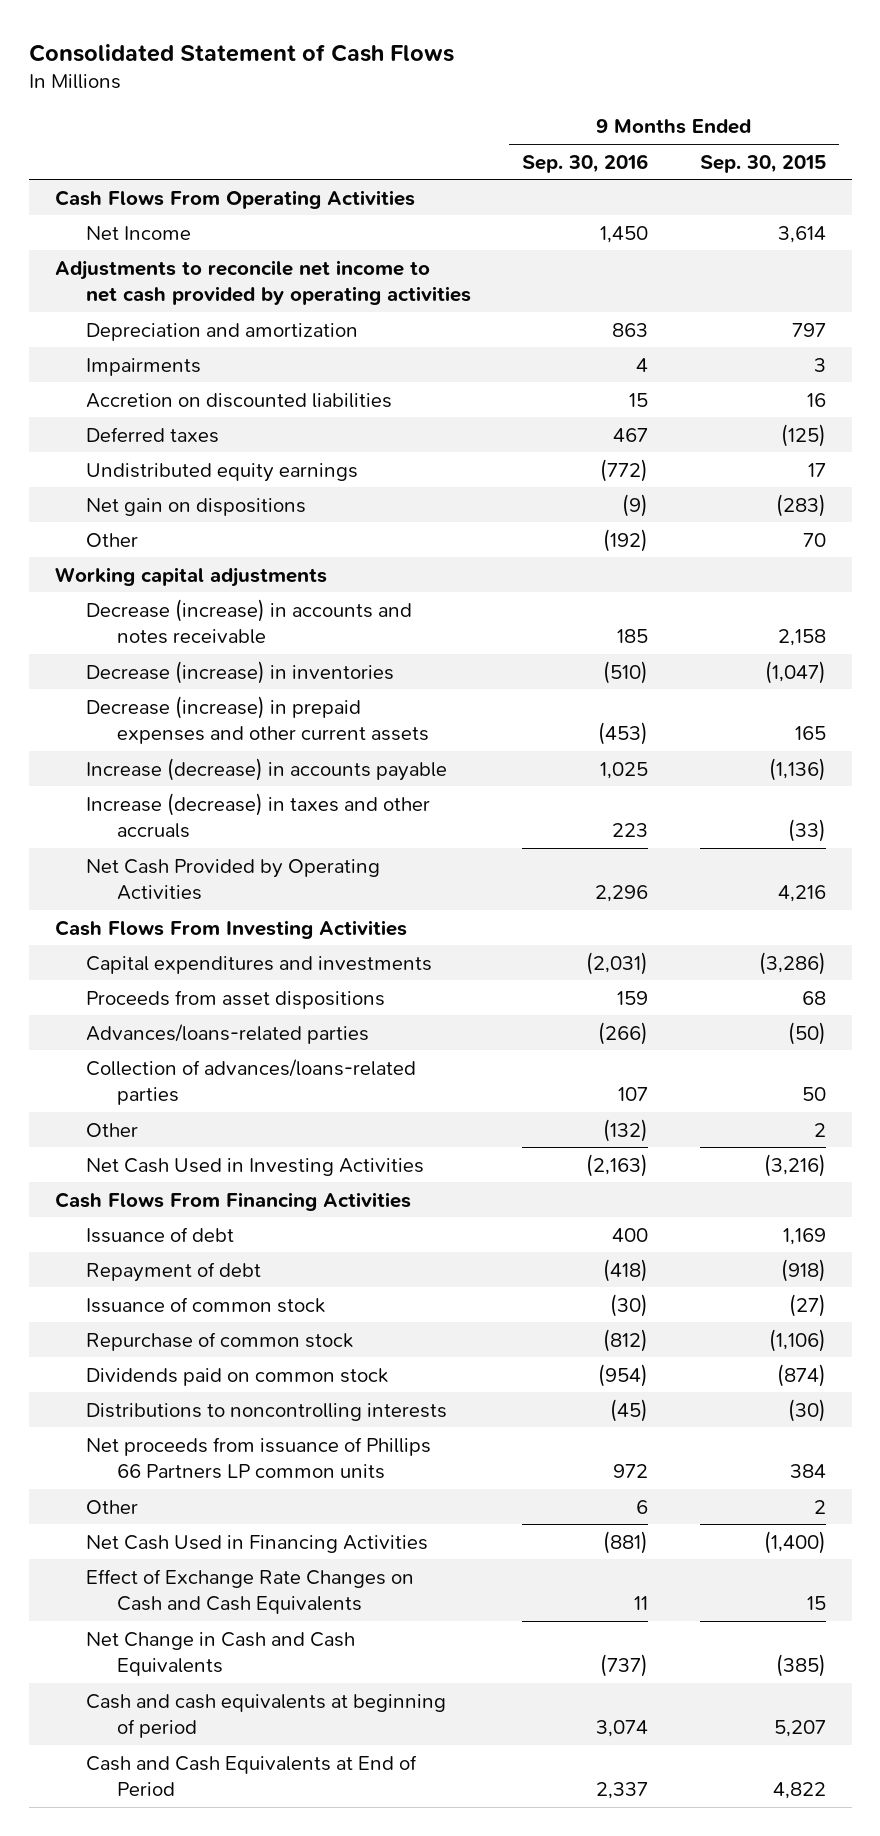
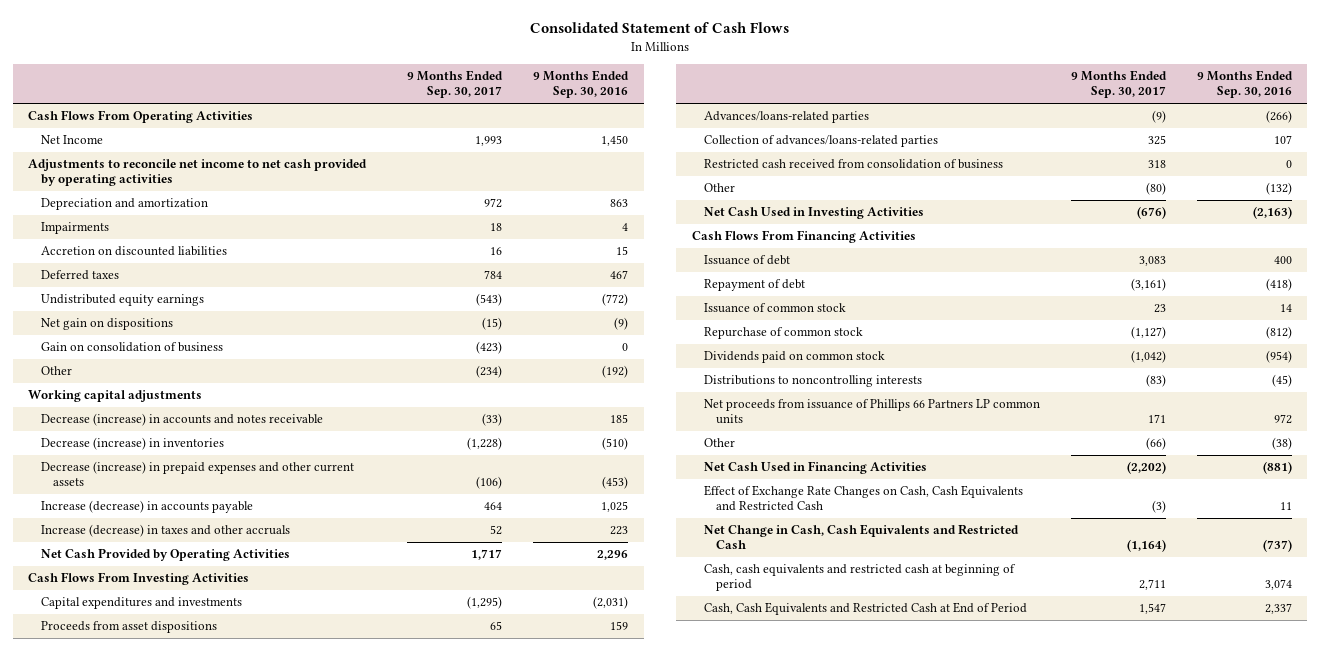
- | 9 Months Ended Sep. 30, 2016 | 9 Months Ended Sep. 30, 2015
+ | 9 Months Ended Sep. 30, 2017 | 9 Months Ended Sep. 30, 2016
+ Gain on consolidation of business | (423) | 0
+ Restricted cash received from consolidation of business | 318 | 0
- Issuance of common stock | (30) | (27)
+ Issuance of common stock | 23 | 14
- Other | 6 | 2
+ Other | (66) | (38)
- Effect of Exchange Rate Changes on Cash and Cash Equivalents | 11 | 15
- Net Change in Cash and Cash Equivalents | (737) | (385)
- Cash and cash equivalents at beginning of period | 3,074 | 5,207
- Cash and Cash Equivalents at End of Period | 2,337 | 4,822
+ Effect of Exchange Rate Changes on Cash, Cash Equivalents and Restricted Cash | (3) | 11
+ Net Change in Cash, Cash Equivalents and Restricted Cash | (1,164) | (737)
+ Cash, cash equivalents and restricted cash at beginning of period | 2,711 | 3,074
+ Cash, Cash Equivalents and Restricted Cash at End of Period | 1,547 | 2,337

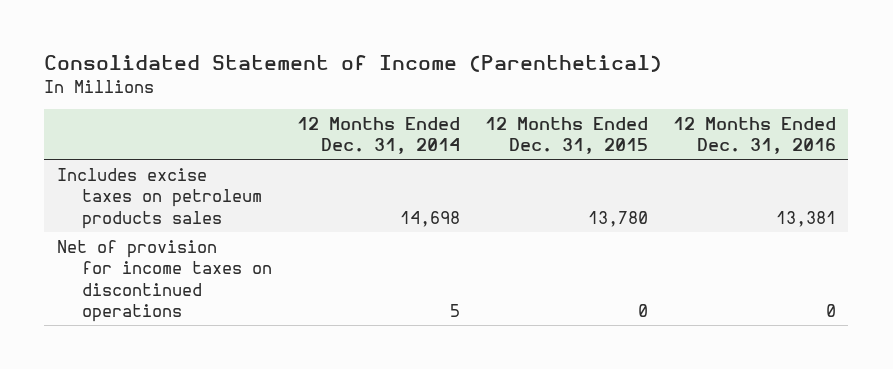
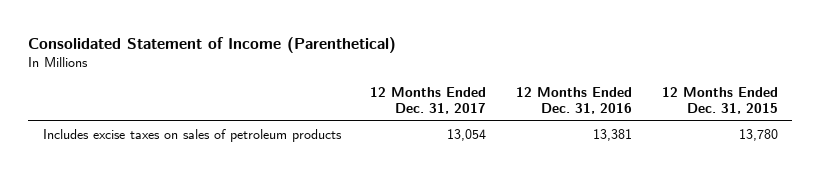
- | 12 Months Ended Dec. 31, 2014 | 12 Months Ended Dec. 31, 2015 | 12 Months Ended Dec. 31, 2016
+ | 12 Months Ended Dec. 31, 2017 | 12 Months Ended Dec. 31, 2016 | 12 Months Ended Dec. 31, 2015
- Includes excise taxes on petroleum products sales | 14,698 | 13,780 | 13,381
- Net of provision for income taxes on discontinued operations | 5 | 0 | 0
+ Includes excise taxes on sales of petroleum products | 13,054 | 13,381 | 13,780

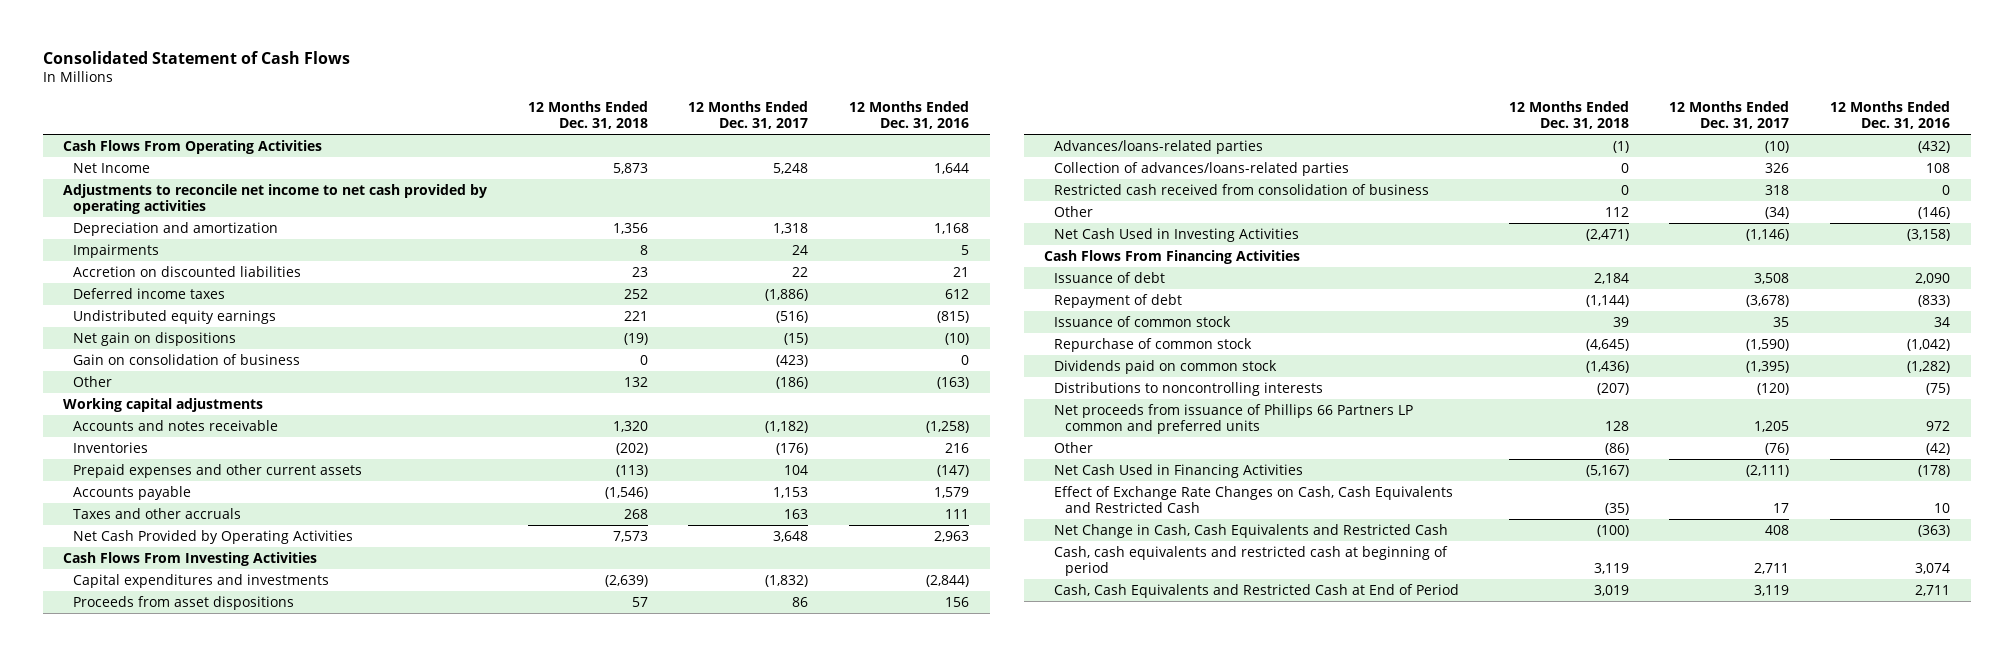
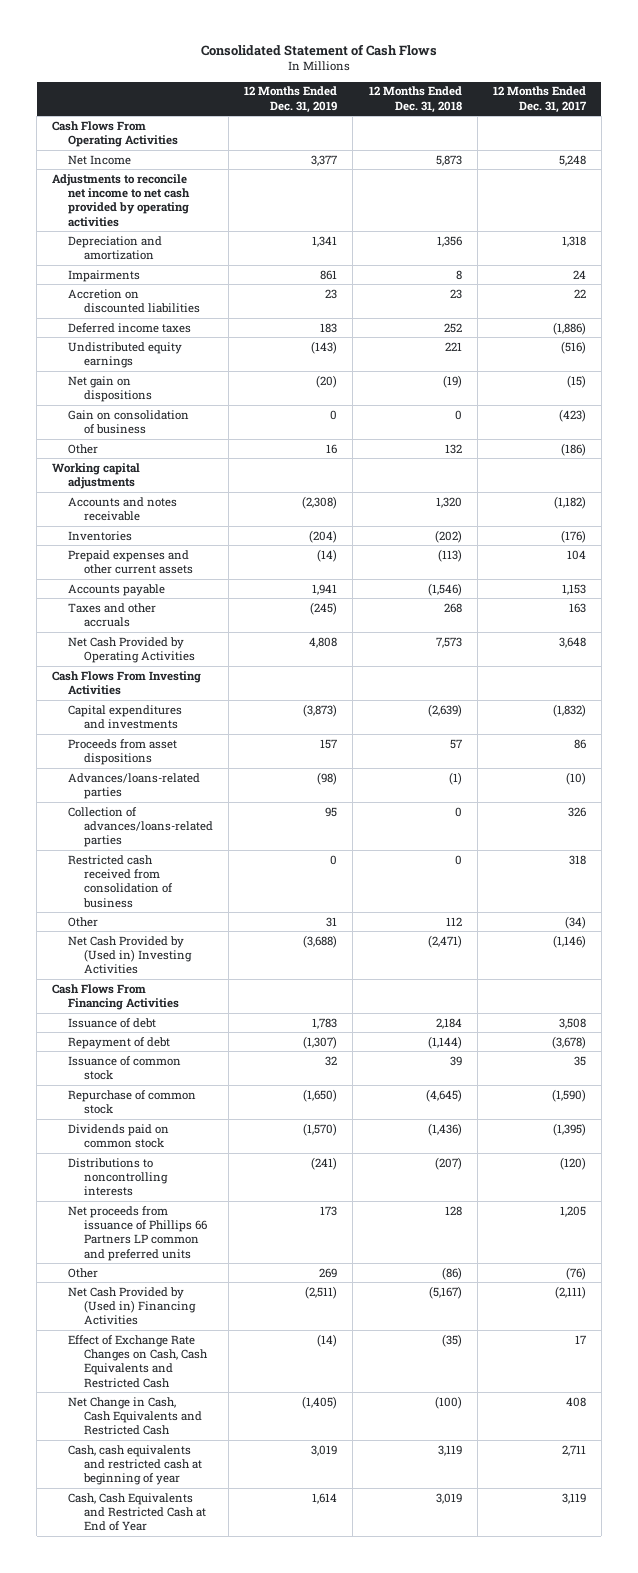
- | 12 Months Ended Dec. 31, 2018 | 12 Months Ended Dec. 31, 2017 | 12 Months Ended Dec. 31, 2016
+ | 12 Months Ended Dec. 31, 2019 | 12 Months Ended Dec. 31, 2018 | 12 Months Ended Dec. 31, 2017
- Net Cash Used in Investing Activities | (2,471) | (1,146) | (3,158)
+ Net Cash Provided by (Used in) Investing Activities | (3,688) | (2,471) | (1,146)
- Net Cash Used in Financing Activities | (5,167) | (2,111) | (178)
+ Net Cash Provided by (Used in) Financing Activities | (2,511) | (5,167) | (2,111)
- Cash, cash equivalents and restricted cash at beginning of period | 3,119 | 2,711 | 3,074
- Cash, Cash Equivalents and Restricted Cash at End of Period | 3,019 | 3,119 | 2,711
+ Cash, cash equivalents and restricted cash at beginning of year | 3,019 | 3,119 | 2,711
+ Cash, Cash Equivalents and Restricted Cash at End of Year | 1,614 | 3,019 | 3,119

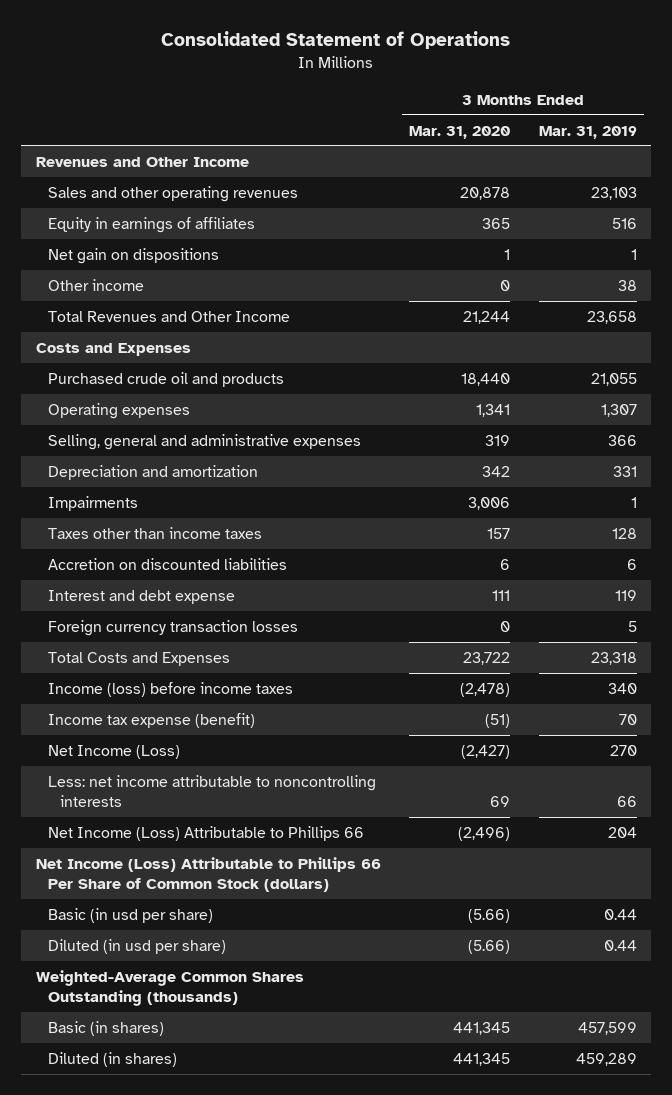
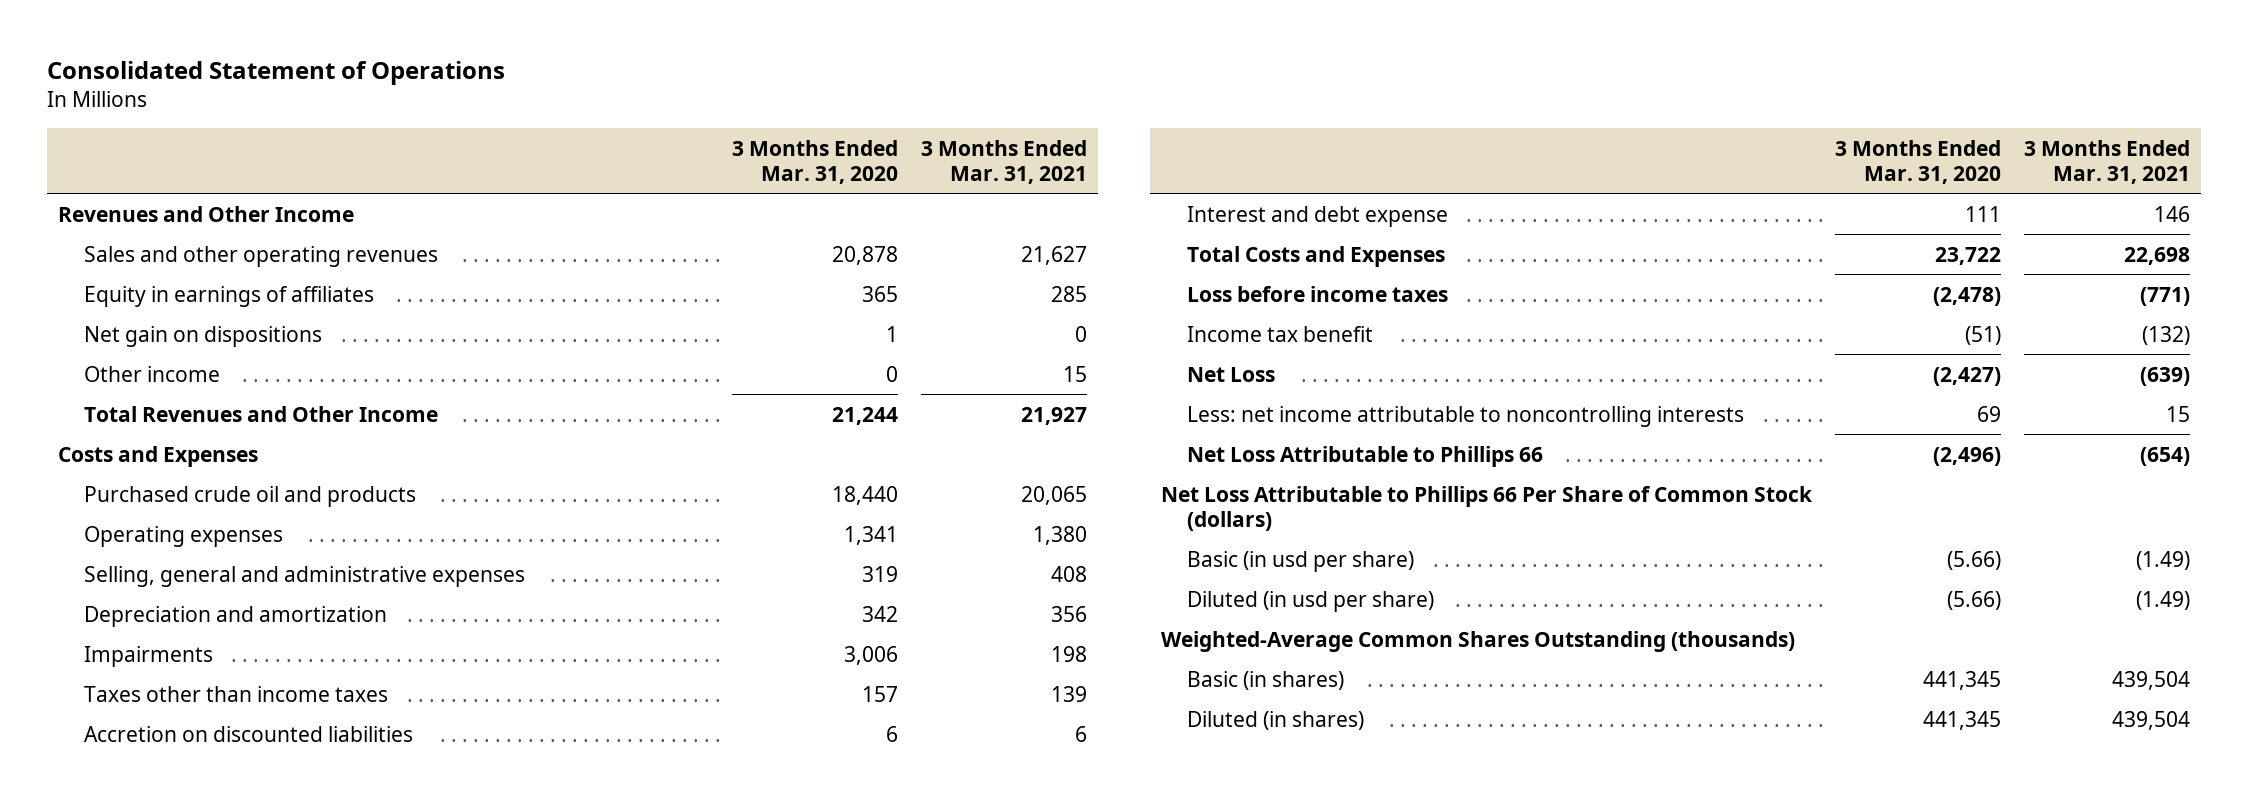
- | 3 Months Ended Mar. 31, 2020 | 3 Months Ended Mar. 31, 2019
+ | 3 Months Ended Mar. 31, 2020 | 3 Months Ended Mar. 31, 2021
- Foreign currency transaction losses | 0 | 5
- Income (loss) before income taxes | (2,478) | 340
- Income tax expense (benefit) | (51) | 70
- Net Income (Loss) | (2,427) | 270
+ Loss before income taxes | (2,478) | (771)
+ Income tax benefit | (51) | (132)
+ Net Loss | (2,427) | (639)
- Net Income (Loss) Attributable to Phillips 66 | (2,496) | 204
- Net Income (Loss) Attributable to Phillips 66 Per Share of Common Stock (dollars)
+ Net Loss Attributable to Phillips 66 | (2,496) | (654)
+ Net Loss Attributable to Phillips 66 Per Share of Common Stock (dollars)

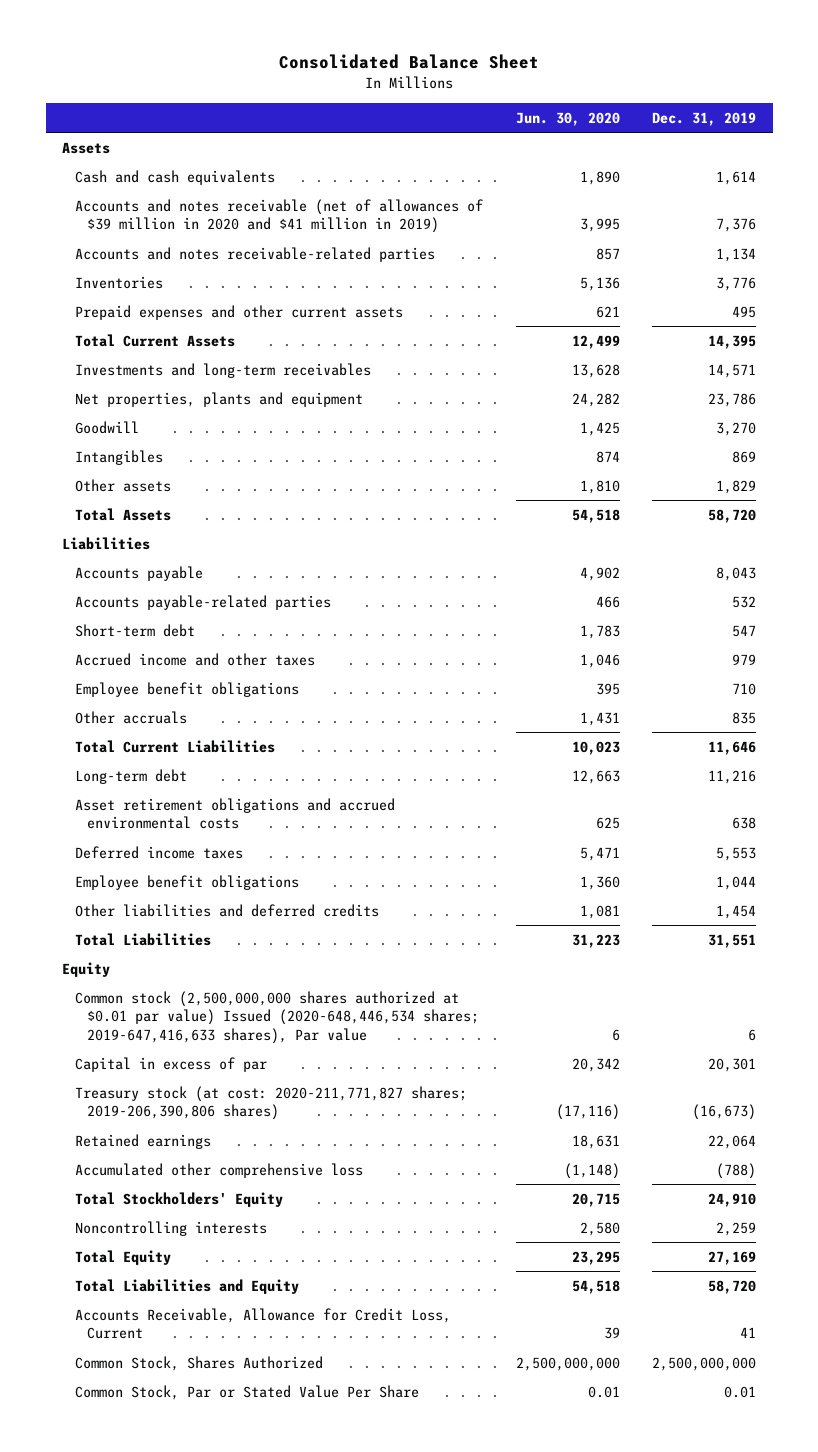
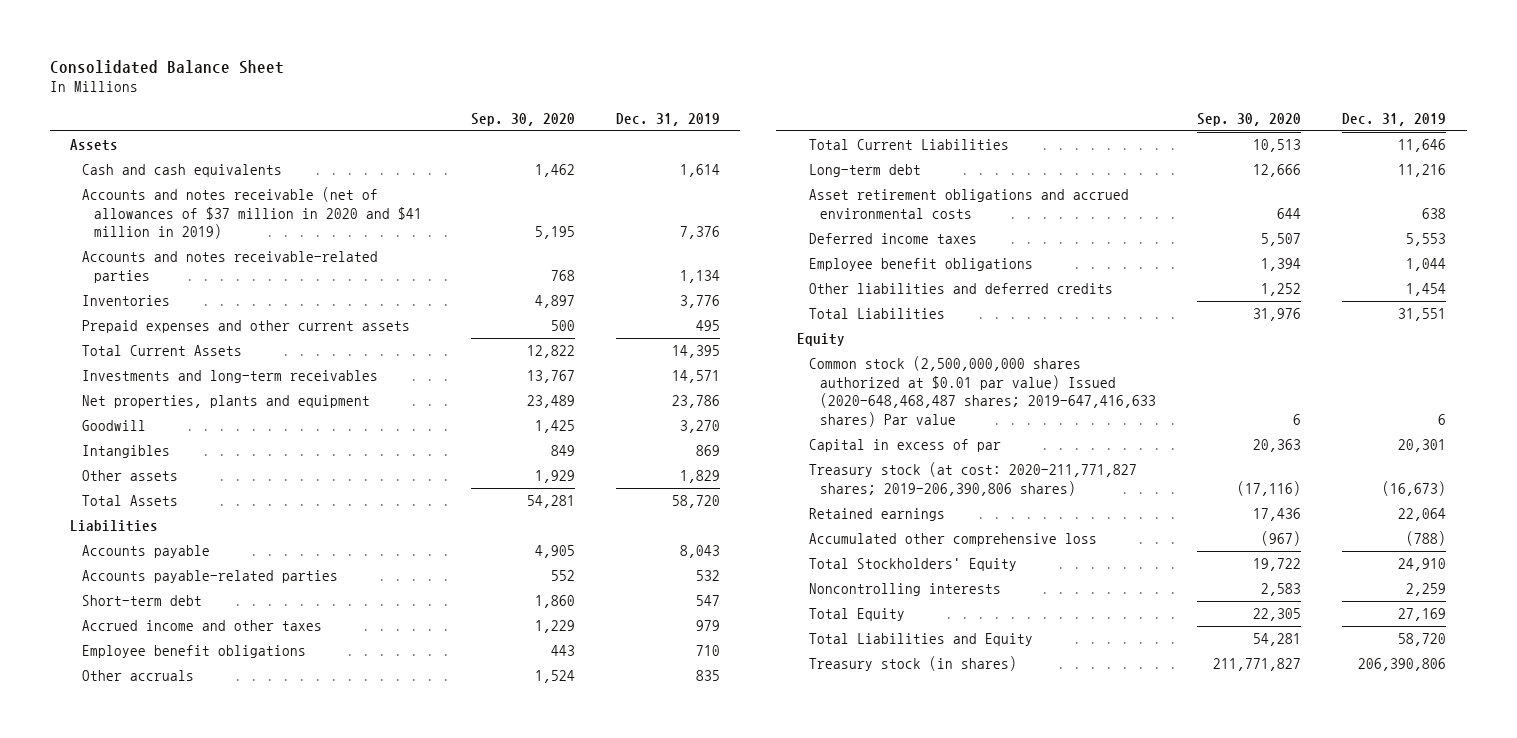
- | Jun. 30, 2020 | Dec. 31, 2019
+ | Sep. 30, 2020 | Dec. 31, 2019
- Accounts and notes receivable (net of allowances of $39 million in 2020 and $41 million in 2019) | 3,995 | 7,376
+ Accounts and notes receivable (net of allowances of $37 million in 2020 and $41 million in 2019) | 5,195 | 7,376
- Common stock (2,500,000,000 shares authorized at $0.01 par value) Issued (2020-648,446,534 shares; 2019-647,416,633 shares), Par value | 6 | 6
+ Common stock (2,500,000,000 shares authorized at $0.01 par value) Issued (2020-648,468,487 shares; 2019-647,416,633 shares) Par value | 6 | 6
- Accounts Receivable, Allowance for Credit Loss, Current | 39 | 41
- Common Stock, Shares Authorized | 2,500,000,000 | 2,500,000,000
- Common Stock, Par or Stated Value Per Share | 0.01 | 0.01
+ Treasury stock (in shares) | 211,771,827 | 206,390,806

